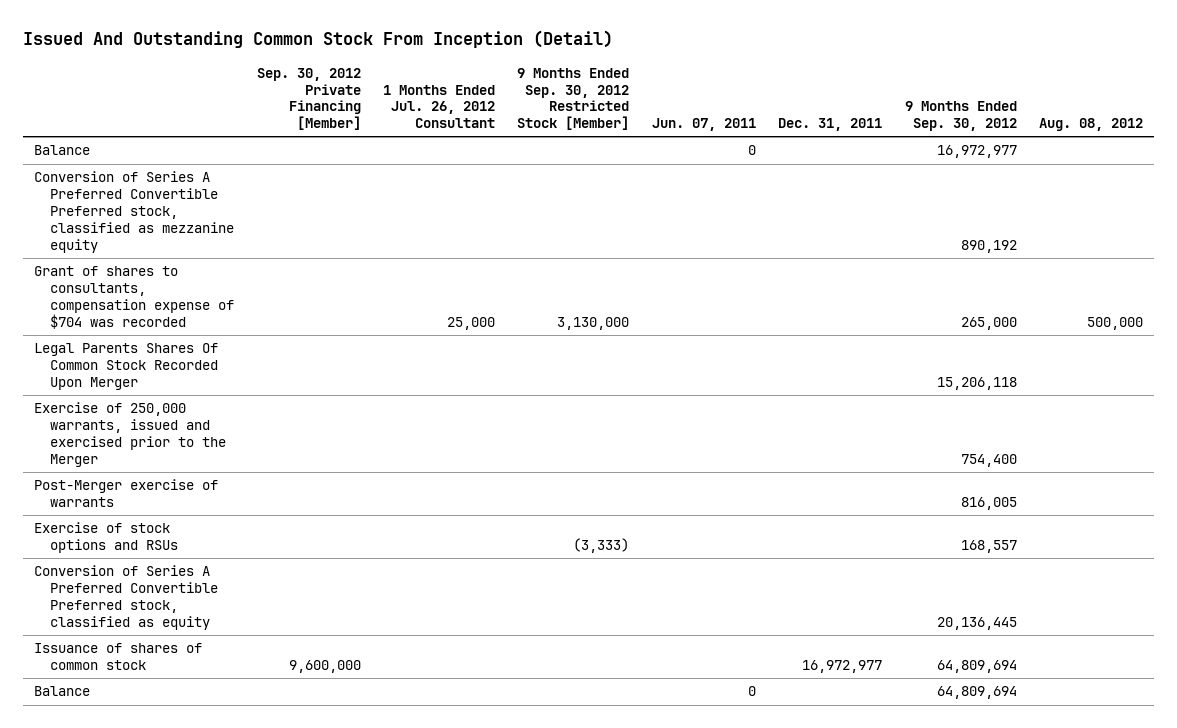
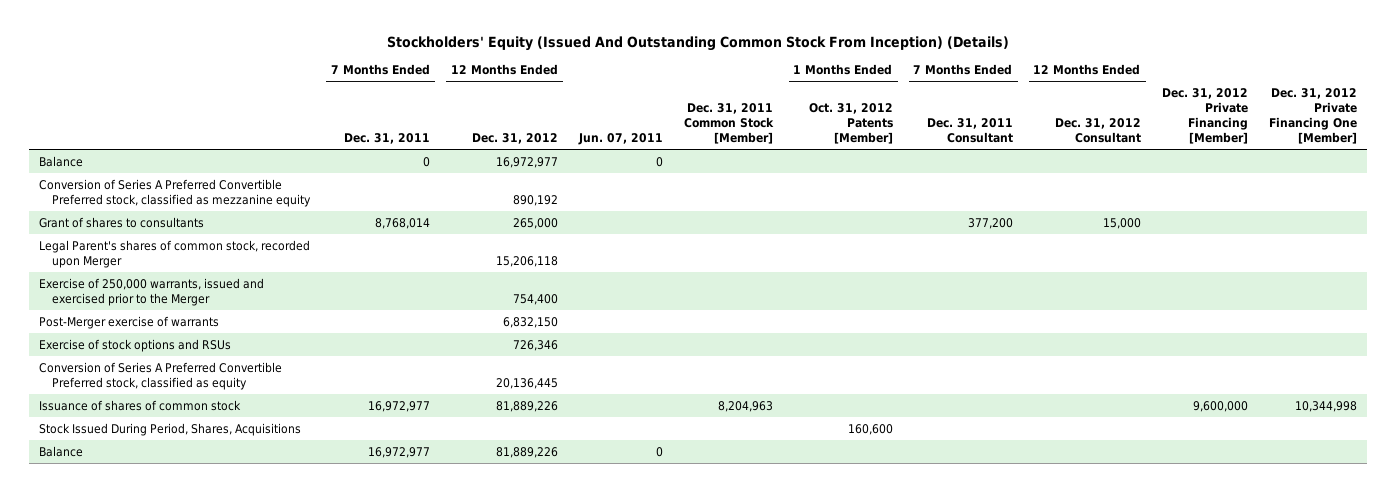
- Issued And Outstanding Common Stock From Inception (Detail)
+ Stockholders' Equity (Issued And Outstanding Common Stock From Inception) (Details)
- | Sep. 30, 2012 Private Financing [Member] | 1 Months Ended Jul. 26, 2012 Consultant | 9 Months Ended Sep. 30, 2012 Restricted Stock [Member] | Jun. 07, 2011 | Dec. 31, 2011 | 9 Months Ended Sep. 30, 2012 | Aug. 08, 2012
+ | 7 Months Ended Dec. 31, 2011 | 12 Months Ended Dec. 31, 2012 | Jun. 07, 2011 | Dec. 31, 2011 Common Stock [Member] | 1 Months Ended Oct. 31, 2012 Patents [Member] | 7 Months Ended Dec. 31, 2011 Consultant | 12 Months Ended Dec. 31, 2012 Consultant | Dec. 31, 2012 Private Financing [Member] | Dec. 31, 2012 Private Financing One [Member]
- Grant of shares to consultants, compensation expense of $704 was recorded | | 25,000 | 3,130,000 | | | 265,000 | 500,000
- Legal Parents Shares Of Common Stock Recorded Upon Merger | | | | | | 15,206,118 |
+ Grant of shares to consultants | 8,768,014 | 265,000 | | | | 377,200 | 15,000 | |
+ Legal Parent's shares of common stock, recorded upon Merger | | 15,206,118 | | | | | | |
+ Stock Issued During Period, Shares, Acquisitions | | | | | 160,600 | | | |

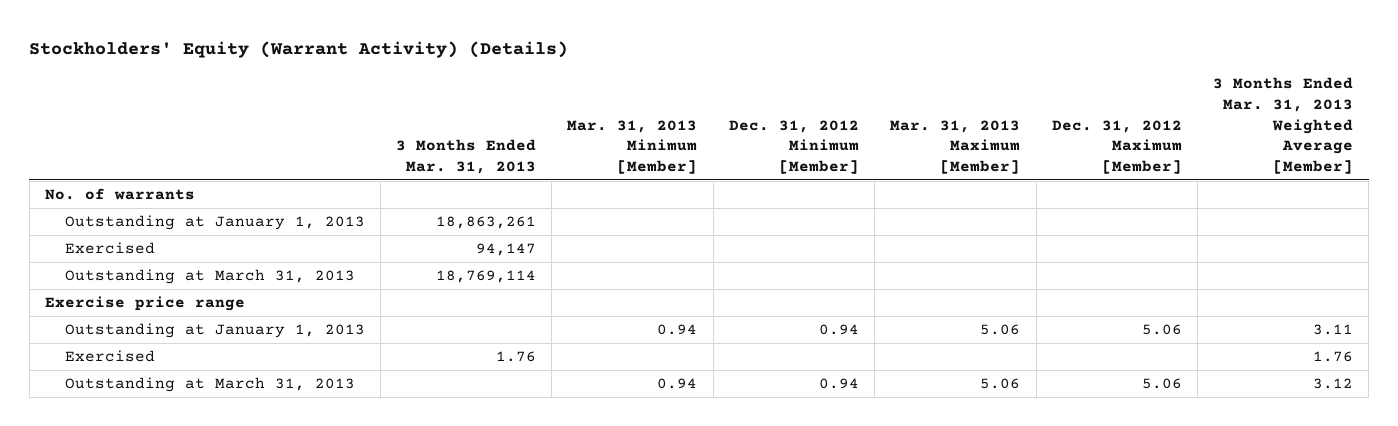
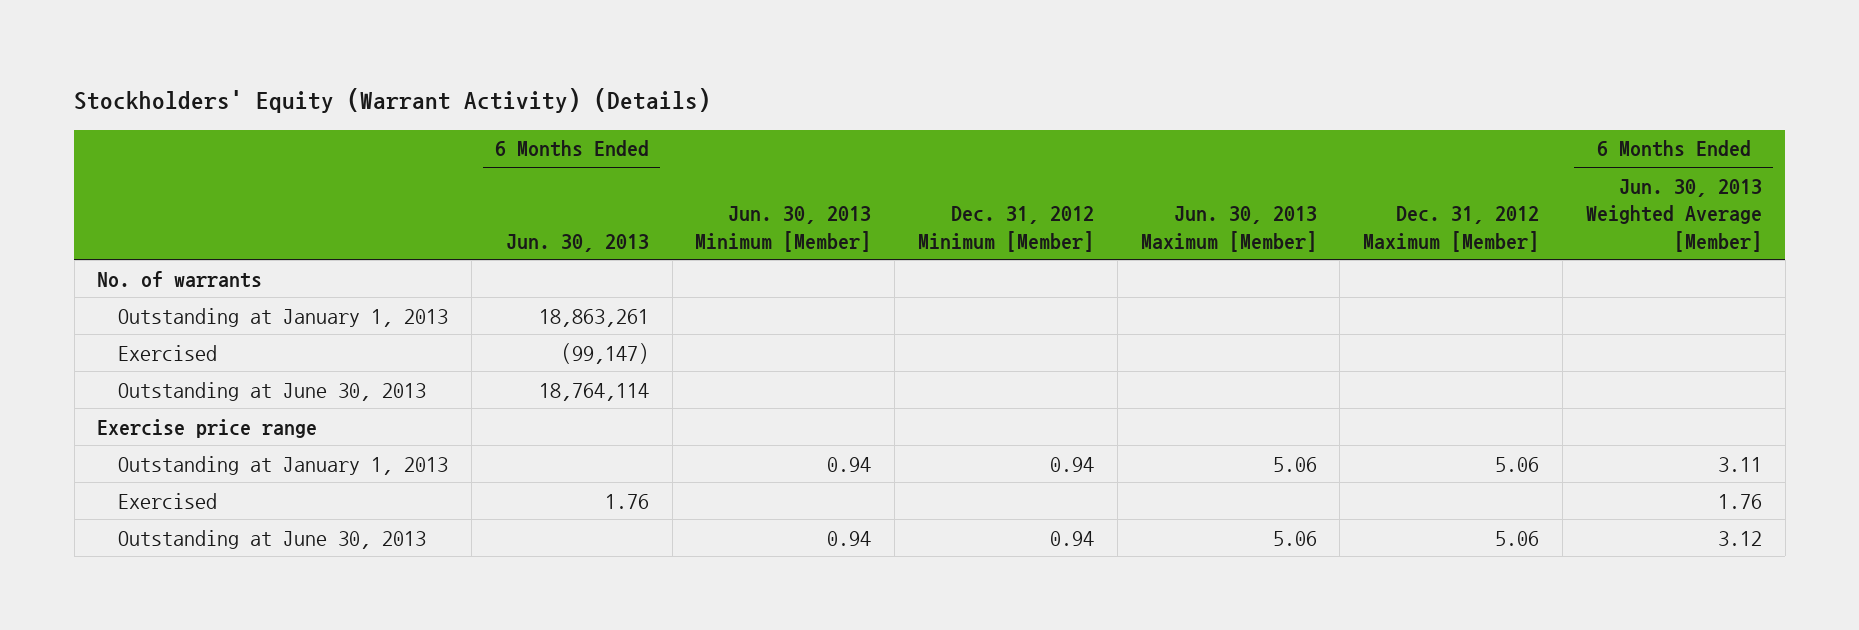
- | 3 Months Ended Mar. 31, 2013 | Mar. 31, 2013 Minimum [Member] | Dec. 31, 2012 Minimum [Member] | Mar. 31, 2013 Maximum [Member] | Dec. 31, 2012 Maximum [Member] | 3 Months Ended Mar. 31, 2013 Weighted Average [Member]
+ | 6 Months Ended Jun. 30, 2013 | Jun. 30, 2013 Minimum [Member] | Dec. 31, 2012 Minimum [Member] | Jun. 30, 2013 Maximum [Member] | Dec. 31, 2012 Maximum [Member] | 6 Months Ended Jun. 30, 2013 Weighted Average [Member]
- Outstanding at March 31, 2013 | 18,769,114 | | | | |
+ Outstanding at June 30, 2013 | 18,764,114 | | | | |
- Outstanding at March 31, 2013 | | 0.94 | 0.94 | 5.06 | 5.06 | 3.12
+ Outstanding at June 30, 2013 | | 0.94 | 0.94 | 5.06 | 5.06 | 3.12

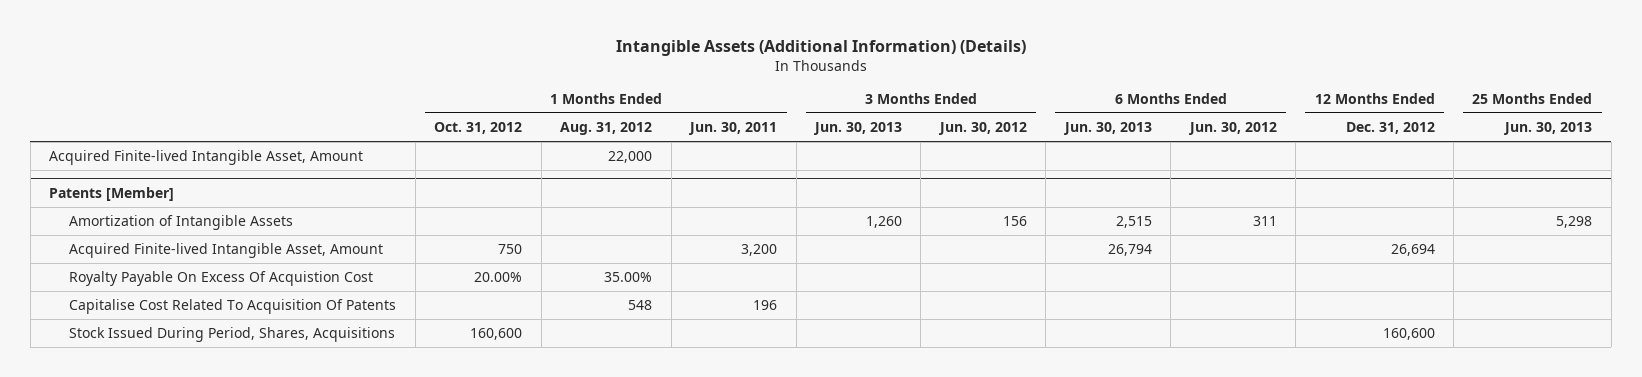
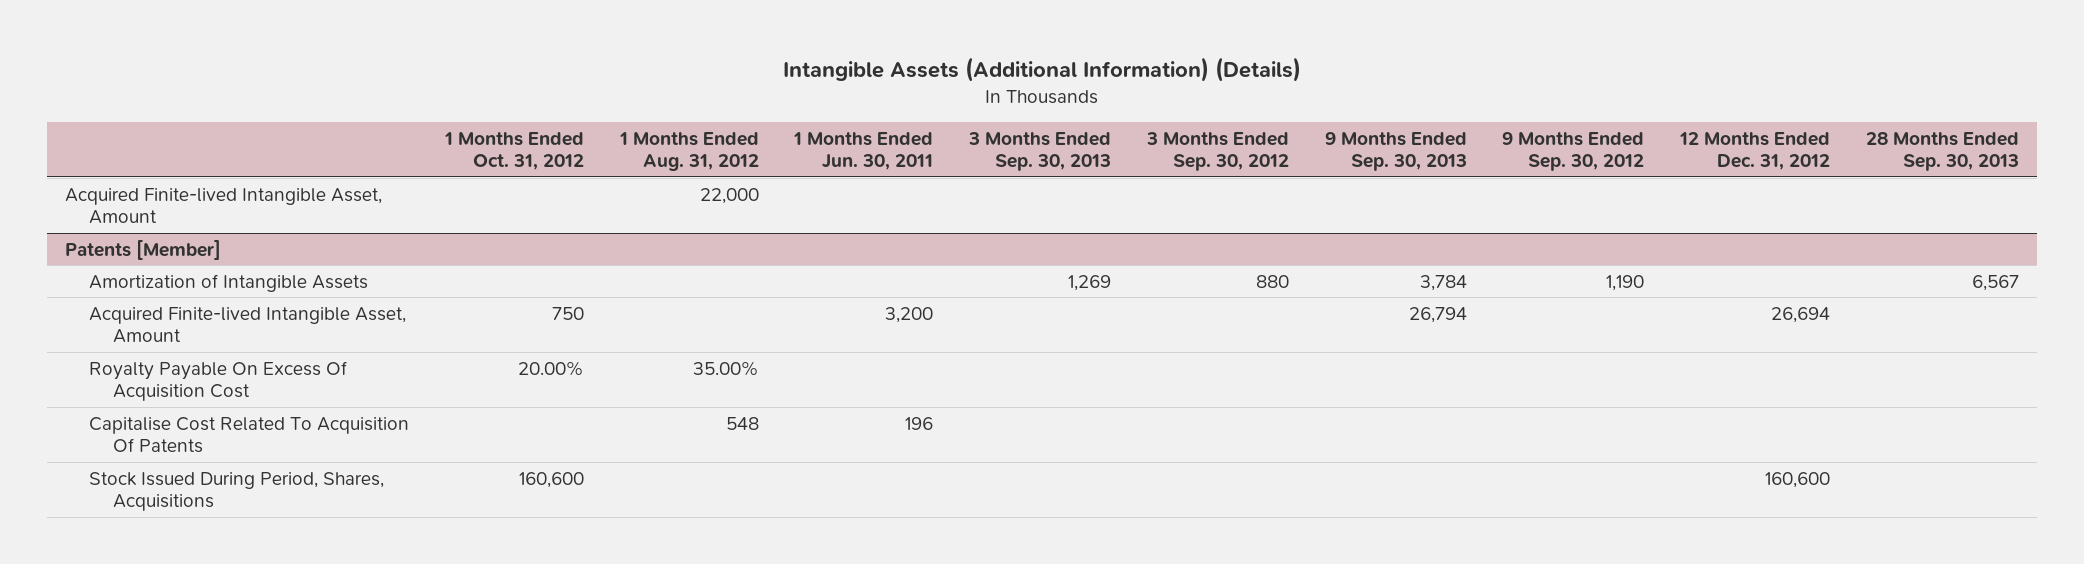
- | 1 Months Ended Oct. 31, 2012 | 1 Months Ended Aug. 31, 2012 | 1 Months Ended Jun. 30, 2011 | 3 Months Ended Jun. 30, 2013 | 3 Months Ended Jun. 30, 2012 | 6 Months Ended Jun. 30, 2013 | 6 Months Ended Jun. 30, 2012 | 12 Months Ended Dec. 31, 2012 | 25 Months Ended Jun. 30, 2013
+ | 1 Months Ended Oct. 31, 2012 | 1 Months Ended Aug. 31, 2012 | 1 Months Ended Jun. 30, 2011 | 3 Months Ended Sep. 30, 2013 | 3 Months Ended Sep. 30, 2012 | 9 Months Ended Sep. 30, 2013 | 9 Months Ended Sep. 30, 2012 | 12 Months Ended Dec. 31, 2012 | 28 Months Ended Sep. 30, 2013
@ Patents [Member]
- Royalty Payable On Excess Of Acquistion Cost | 20.00% | 35.00% | | | | | | |
+ Royalty Payable On Excess Of Acquisition Cost | 20.00% | 35.00% | | | | | | |

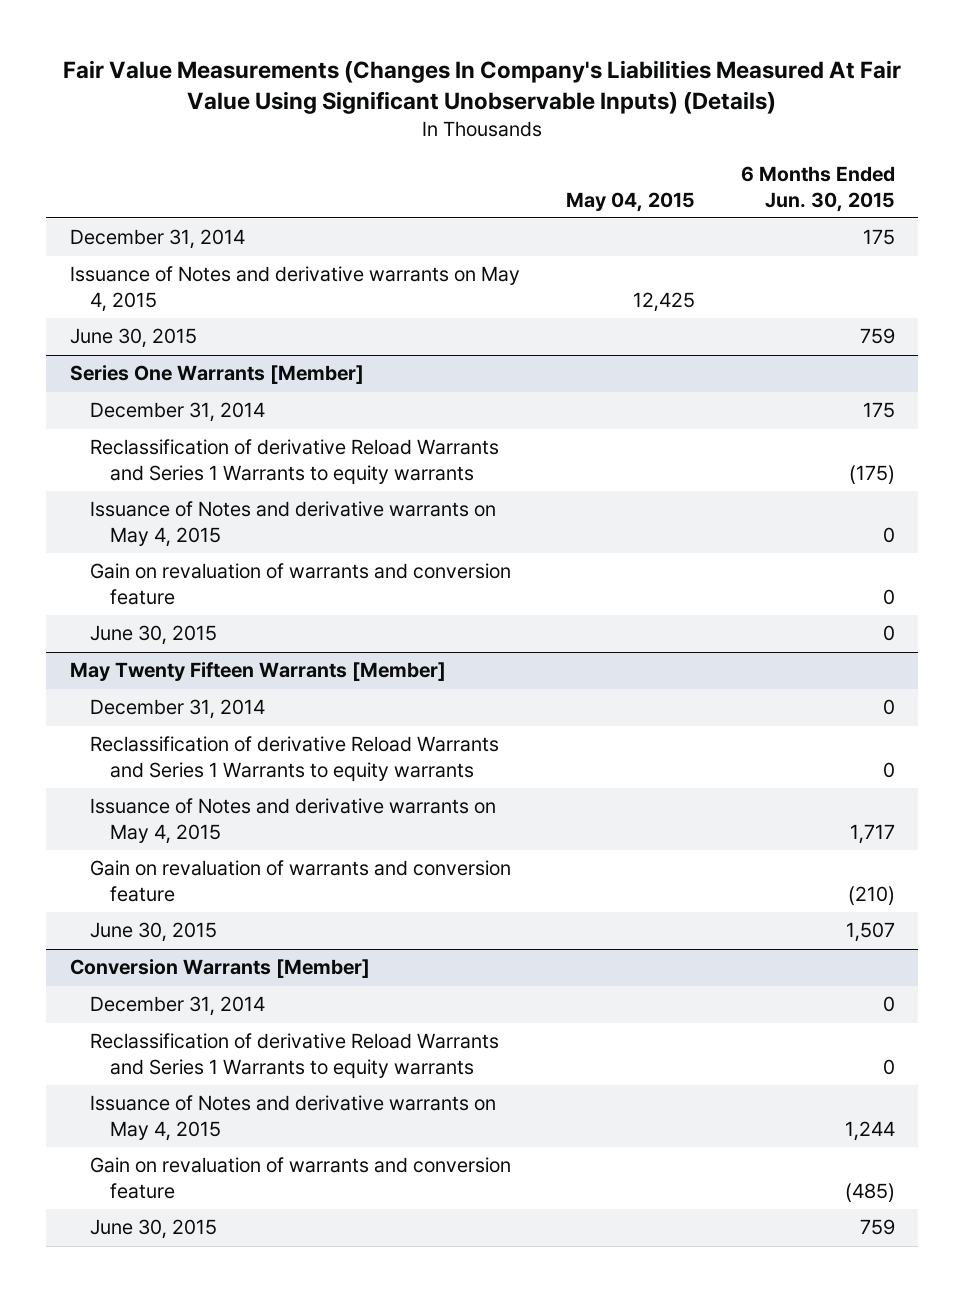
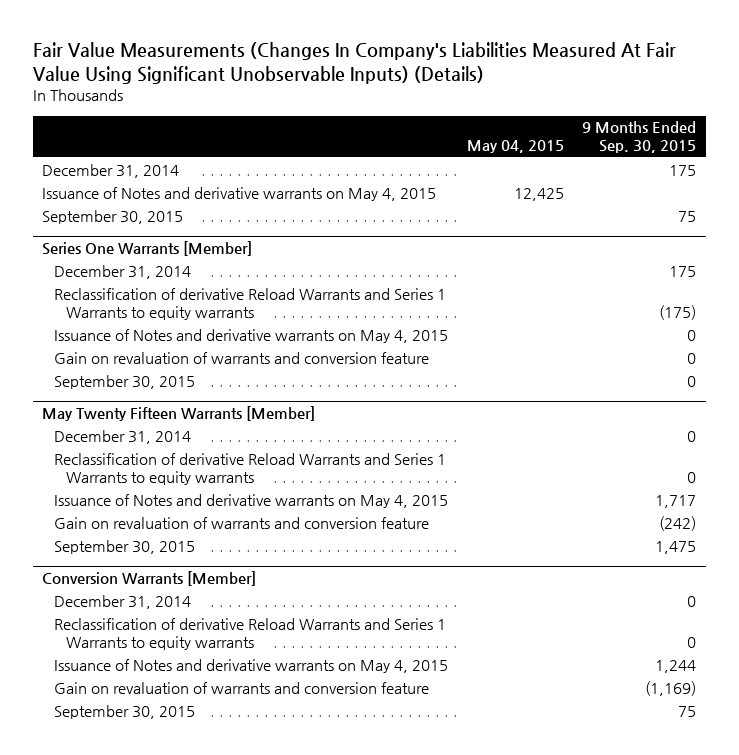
- | May 04, 2015 | 6 Months Ended Jun. 30, 2015
+ | May 04, 2015 | 9 Months Ended Sep. 30, 2015
- June 30, 2015 | | 759
+ September 30, 2015 | | 75
@ Series One Warrants [Member]
- June 30, 2015 | | 0
+ September 30, 2015 | | 0
@ May Twenty Fifteen Warrants [Member]
- June 30, 2015 | | 1,507
+ September 30, 2015 | | 1,475
@ Conversion Warrants [Member]
- June 30, 2015 | | 759
+ September 30, 2015 | | 75

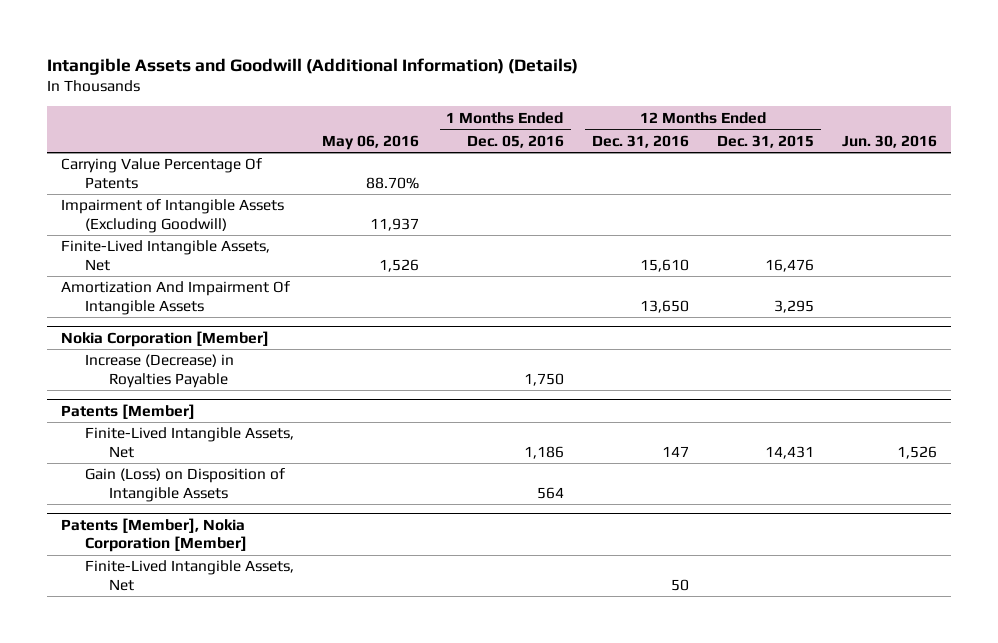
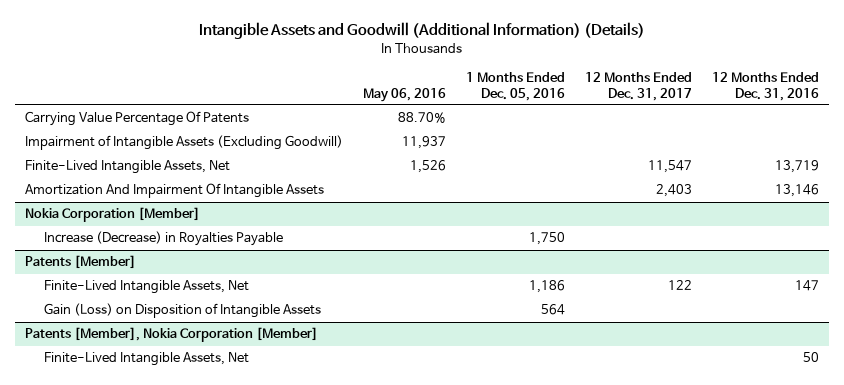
- | May 06, 2016 | 1 Months Ended Dec. 05, 2016 | 12 Months Ended Dec. 31, 2016 | 12 Months Ended Dec. 31, 2015 | Jun. 30, 2016
+ | May 06, 2016 | 1 Months Ended Dec. 05, 2016 | 12 Months Ended Dec. 31, 2017 | 12 Months Ended Dec. 31, 2016
- Finite-Lived Intangible Assets, Net | 1,526 | | 15,610 | 16,476 |
- Amortization And Impairment Of Intangible Assets | | | 13,650 | 3,295 |
+ Finite-Lived Intangible Assets, Net | 1,526 | | 11,547 | 13,719
+ Amortization And Impairment Of Intangible Assets | | | 2,403 | 13,146

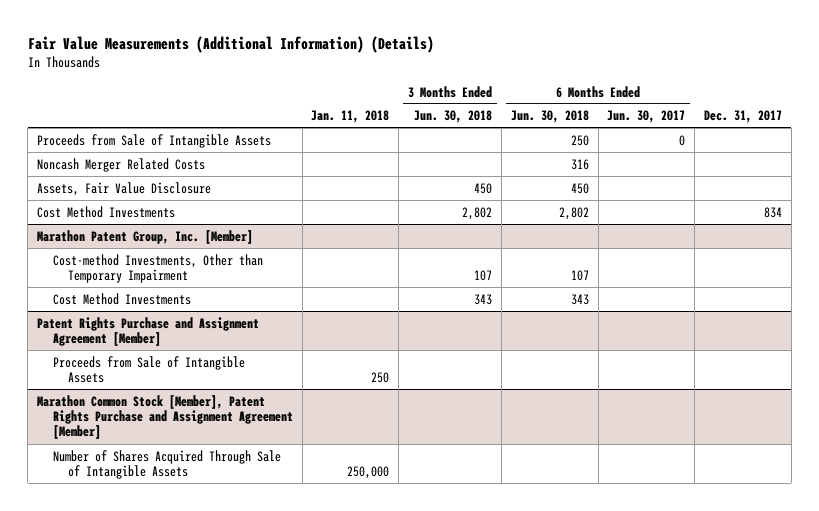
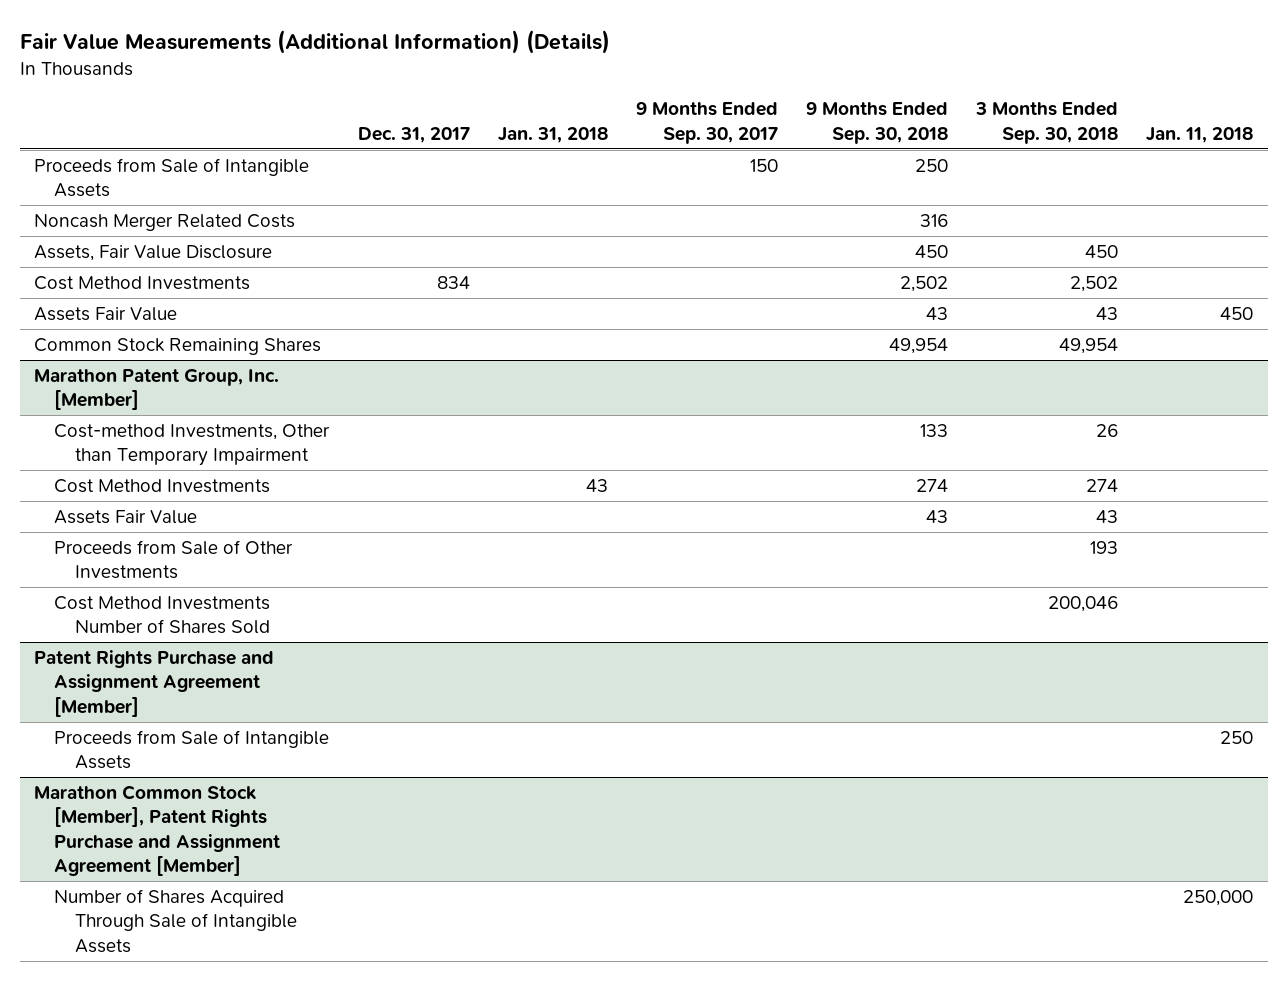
- | Jan. 11, 2018 | 3 Months Ended Jun. 30, 2018 | 6 Months Ended Jun. 30, 2018 | 6 Months Ended Jun. 30, 2017 | Dec. 31, 2017
+ | Dec. 31, 2017 | Jan. 31, 2018 | 9 Months Ended Sep. 30, 2017 | 9 Months Ended Sep. 30, 2018 | 3 Months Ended Sep. 30, 2018 | Jan. 11, 2018
+ Assets Fair Value | | | | 43 | 43 | 450
+ Common Stock Remaining Shares | | | | 49,954 | 49,954 |
@ Marathon Patent Group, Inc. [Member]
+ Assets Fair Value | | | | 43 | 43 |
+ Proceeds from Sale of Other Investments | | | | | 193 |
+ Cost Method Investments Number of Shares Sold | | | | | 200,046 |

